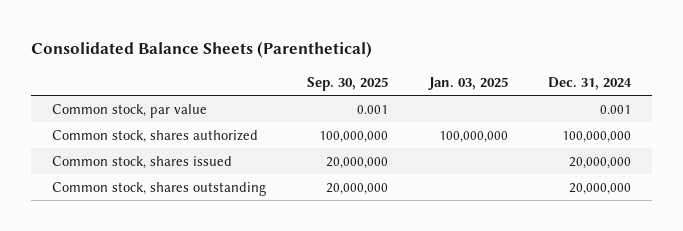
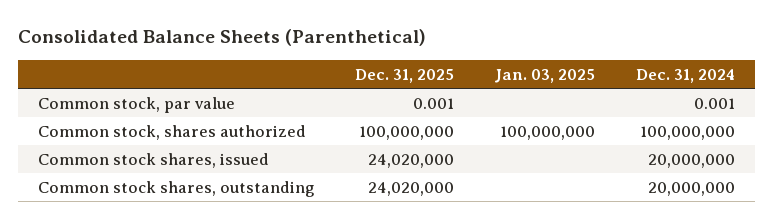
- | Sep. 30, 2025 | Jan. 03, 2025 | Dec. 31, 2024
+ | Dec. 31, 2025 | Jan. 03, 2025 | Dec. 31, 2024
- Common stock, shares issued | 20,000,000 | | 20,000,000
- Common stock, shares outstanding | 20,000,000 | | 20,000,000
+ Common stock shares, issued | 24,020,000 | | 20,000,000
+ Common stock shares, outstanding | 24,020,000 | | 20,000,000

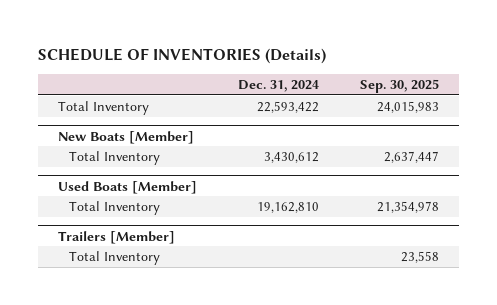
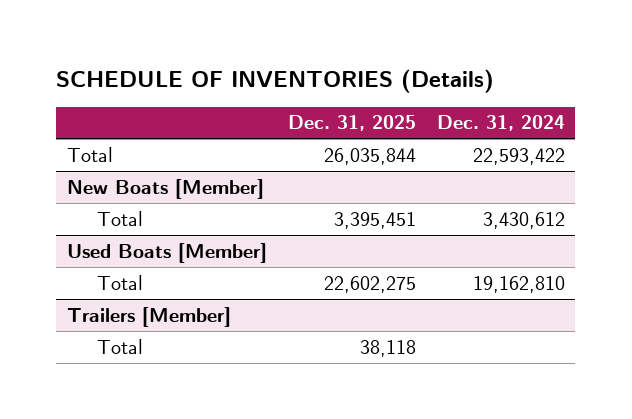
- | Dec. 31, 2024 | Sep. 30, 2025
+ | Dec. 31, 2025 | Dec. 31, 2024
- Total Inventory | 22,593,422 | 24,015,983
+ Total | 26,035,844 | 22,593,422
@ New Boats [Member]
- Total Inventory | 3,430,612 | 2,637,447
+ Total | 3,395,451 | 3,430,612
@ Used Boats [Member]
- Total Inventory | 19,162,810 | 21,354,978
+ Total | 22,602,275 | 19,162,810
@ Trailers [Member]
- Total Inventory | | 23,558
+ Total | 38,118 |

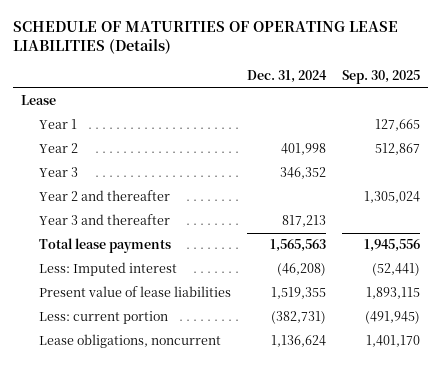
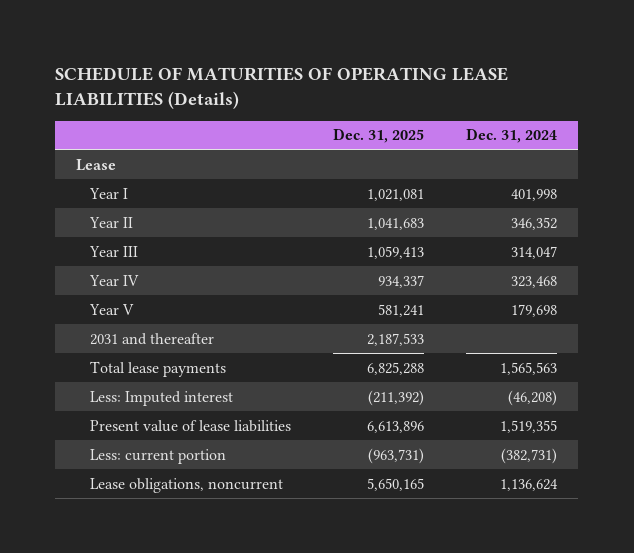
- | Dec. 31, 2024 | Sep. 30, 2025
+ | Dec. 31, 2025 | Dec. 31, 2024
- Year 1 | | 127,665
- Year 2 | 401,998 | 512,867
- Year 3 | 346,352 |
- Year 2 and thereafter | | 1,305,024
- Year 3 and thereafter | 817,213 |
+ Year I | 1,021,081 | 401,998
+ Year II | 1,041,683 | 346,352
+ Year III | 1,059,413 | 314,047
+ Year IV | 934,337 | 323,468
+ Year V | 581,241 | 179,698
+ 2031 and thereafter | 2,187,533 |

